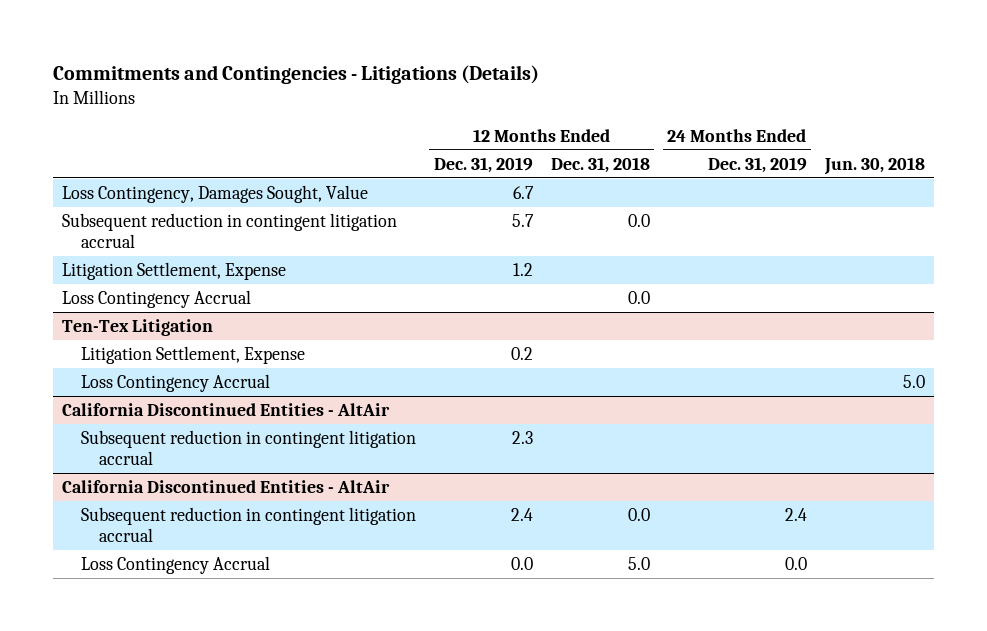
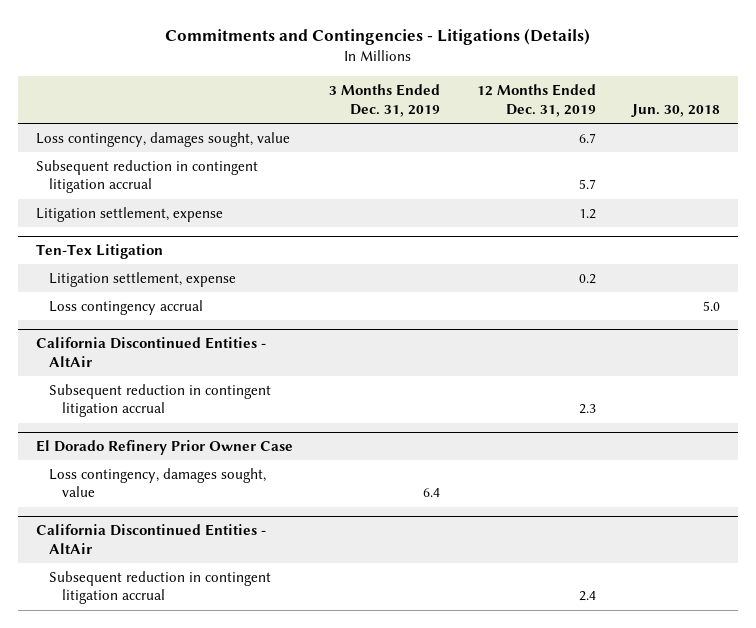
- | 12 Months Ended Dec. 31, 2019 | 12 Months Ended Dec. 31, 2018 | 24 Months Ended Dec. 31, 2019 | Jun. 30, 2018
+ | 3 Months Ended Dec. 31, 2019 | 12 Months Ended Dec. 31, 2019 | Jun. 30, 2018
- Loss Contingency, Damages Sought, Value | 6.7 | | |
+ Loss contingency, damages sought, value | | 6.7 |
- Litigation Settlement, Expense | 1.2 | | |
- Loss Contingency Accrual | | 0.0 | |
+ Litigation settlement, expense | | 1.2 |
@ Ten-Tex Litigation
- Litigation Settlement, Expense | 0.2 | | |
- Loss Contingency Accrual | | | | 5.0
+ Litigation settlement, expense | | 0.2 |
+ Loss contingency accrual | | | 5.0
+ El Dorado Refinery Prior Owner Case
+ Loss contingency, damages sought, value | 6.4 | |
@ California Discontinued Entities - AltAir
- Loss Contingency Accrual | 0.0 | 5.0 | 0.0 |

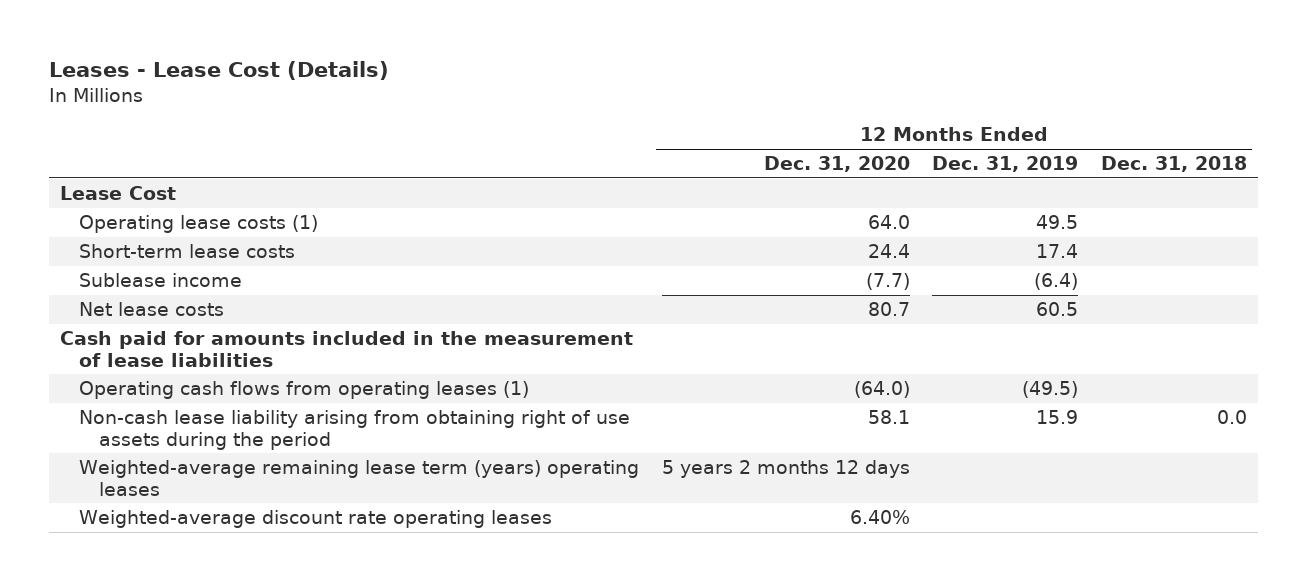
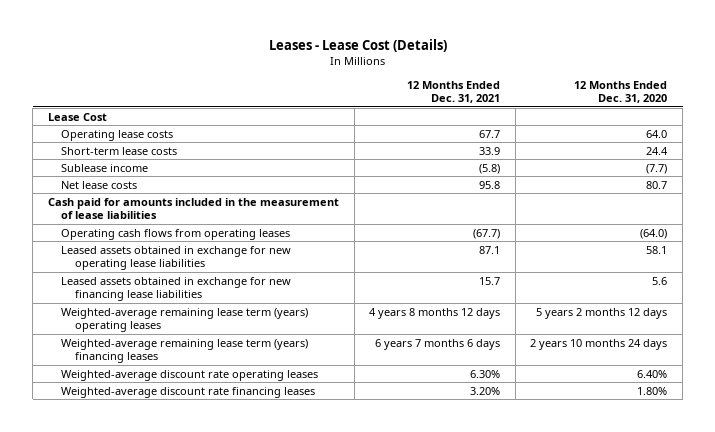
- | 12 Months Ended Dec. 31, 2020 | 12 Months Ended Dec. 31, 2019 | 12 Months Ended Dec. 31, 2018
+ | 12 Months Ended Dec. 31, 2021 | 12 Months Ended Dec. 31, 2020
- Operating lease costs (1) | 64.0 | 49.5 |
+ Operating lease costs | 67.7 | 64.0
- Operating cash flows from operating leases (1) | (64.0) | (49.5) |
- Non-cash lease liability arising from obtaining right of use assets during the period | 58.1 | 15.9 | 0.0
+ Operating cash flows from operating leases | (67.7) | (64.0)
+ Leased assets obtained in exchange for new operating lease liabilities | 87.1 | 58.1
+ Leased assets obtained in exchange for new financing lease liabilities | 15.7 | 5.6
+ Weighted-average remaining lease term (years) financing leases | 6 years 7 months 6 days | 2 years 10 months 24 days
+ Weighted-average discount rate financing leases | 3.20% | 1.80%

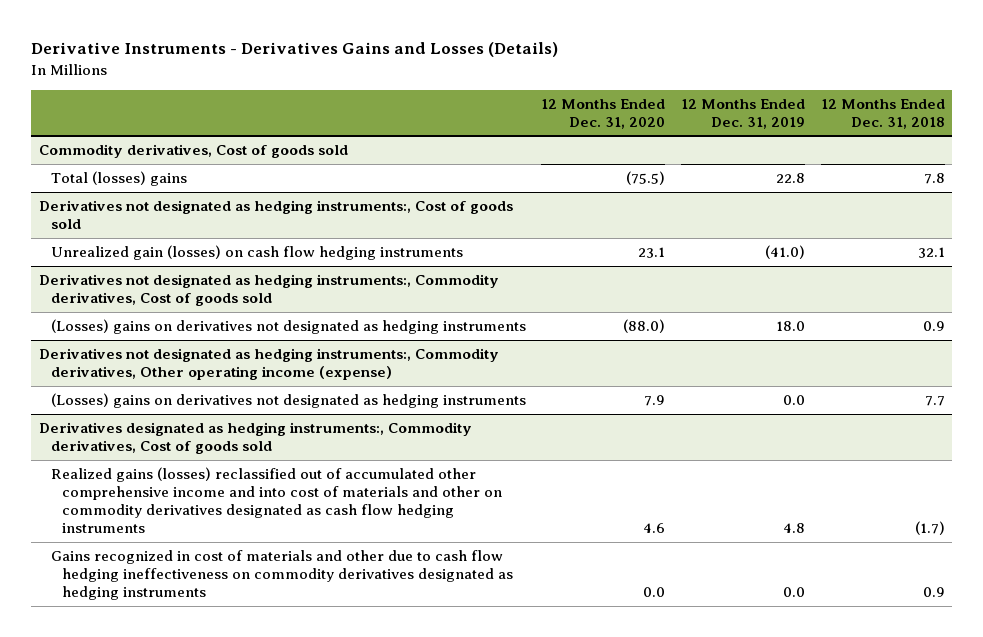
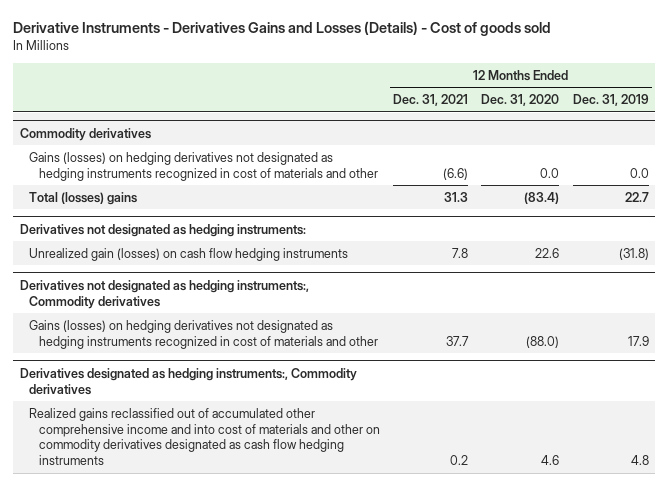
- Derivative Instruments - Derivatives Gains and Losses (Details)
+ Derivative Instruments - Derivatives Gains and Losses (Details) - Cost of goods sold
- | 12 Months Ended Dec. 31, 2020 | 12 Months Ended Dec. 31, 2019 | 12 Months Ended Dec. 31, 2018
+ | 12 Months Ended Dec. 31, 2021 | 12 Months Ended Dec. 31, 2020 | 12 Months Ended Dec. 31, 2019
- Commodity derivatives, Cost of goods sold
- Total (losses) gains | (75.5) | 22.8 | 7.8
- Derivatives not designated as hedging instruments:, Cost of goods sold
- Unrealized gain (losses) on cash flow hedging instruments | 23.1 | (41.0) | 32.1
- Derivatives not designated as hedging instruments:, Commodity derivatives, Cost of goods sold
- (Losses) gains on derivatives not designated as hedging instruments | (88.0) | 18.0 | 0.9
- Derivatives not designated as hedging instruments:, Commodity derivatives, Other operating income (expense)
- (Losses) gains on derivatives not designated as hedging instruments | 7.9 | 0.0 | 7.7
- Derivatives designated as hedging instruments:, Commodity derivatives, Cost of goods sold
- Realized gains (losses) reclassified out of accumulated other comprehensive income and into cost of materials and other on commodity derivatives designated as cash flow hedging instruments | 4.6 | 4.8 | (1.7)
- Gains recognized in cost of materials and other due to cash flow hedging ineffectiveness on commodity derivatives designated as hedging instruments | 0.0 | 0.0 | 0.9
+ Commodity derivatives
+ Gains (losses) on hedging derivatives not designated as hedging instruments recognized in cost of materials and other | (6.6) | 0.0 | 0.0
+ Total (losses) gains | 31.3 | (83.4) | 22.7
+ Derivatives not designated as hedging instruments:
+ Unrealized gain (losses) on cash flow hedging instruments | 7.8 | 22.6 | (31.8)
+ Derivatives not designated as hedging instruments:, Commodity derivatives
+ Gains (losses) on hedging derivatives not designated as hedging instruments recognized in cost of materials and other | 37.7 | (88.0) | 17.9
+ Derivatives designated as hedging instruments:, Commodity derivatives
+ Realized gains reclassified out of accumulated other comprehensive income and into cost of materials and other on commodity derivatives designated as cash flow hedging instruments | 0.2 | 4.6 | 4.8

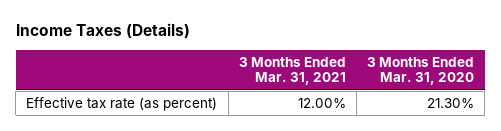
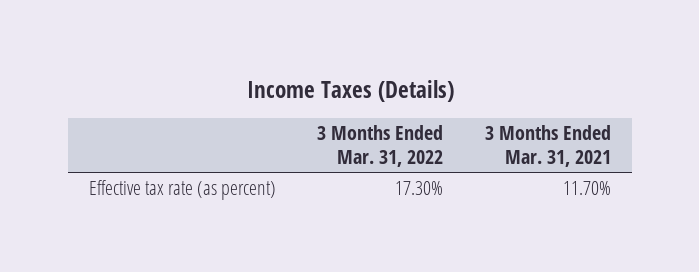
- | 3 Months Ended Mar. 31, 2021 | 3 Months Ended Mar. 31, 2020
+ | 3 Months Ended Mar. 31, 2022 | 3 Months Ended Mar. 31, 2021
- Effective tax rate (as percent) | 12.00% | 21.30%
+ Effective tax rate (as percent) | 17.30% | 11.70%

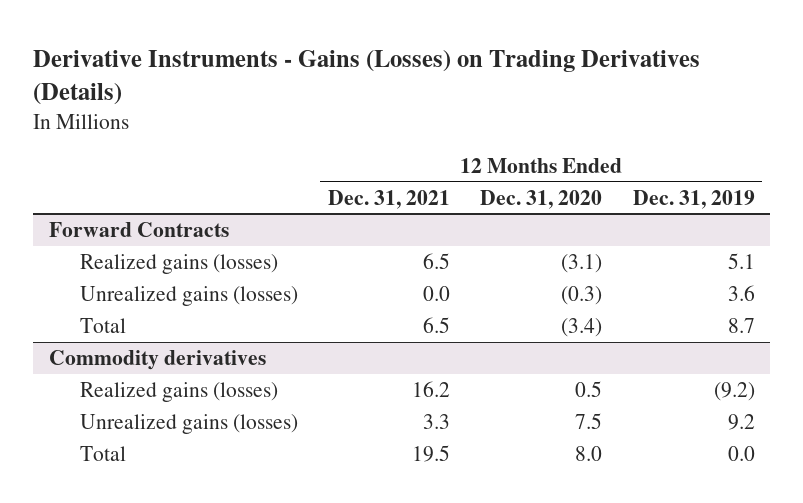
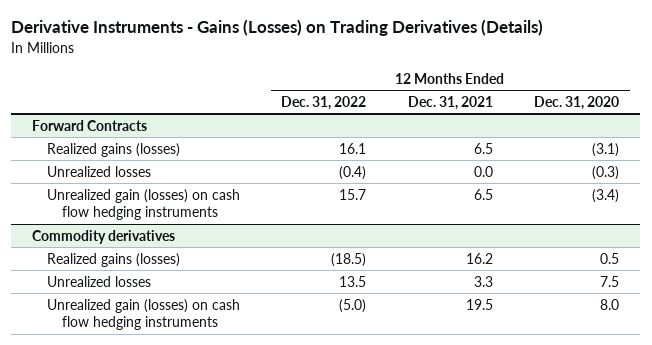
- | 12 Months Ended Dec. 31, 2021 | 12 Months Ended Dec. 31, 2020 | 12 Months Ended Dec. 31, 2019
+ | 12 Months Ended Dec. 31, 2022 | 12 Months Ended Dec. 31, 2021 | 12 Months Ended Dec. 31, 2020
@ Forward Contracts
- Unrealized gains (losses) | 0.0 | (0.3) | 3.6
- Total | 6.5 | (3.4) | 8.7
+ Unrealized losses | (0.4) | 0.0 | (0.3)
+ Unrealized gain (losses) on cash flow hedging instruments | 15.7 | 6.5 | (3.4)
@ Commodity derivatives
- Unrealized gains (losses) | 3.3 | 7.5 | 9.2
- Total | 19.5 | 8.0 | 0.0
+ Unrealized losses | 13.5 | 3.3 | 7.5
+ Unrealized gain (losses) on cash flow hedging instruments | (5.0) | 19.5 | 8.0

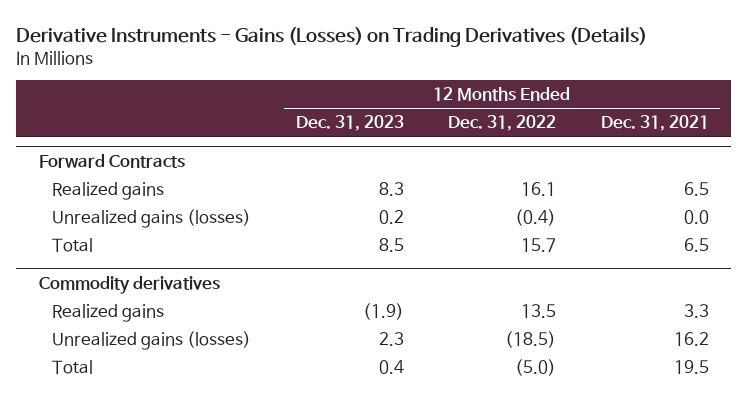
- | 12 Months Ended Dec. 31, 2022 | 12 Months Ended Dec. 31, 2021 | 12 Months Ended Dec. 31, 2020
+ | 12 Months Ended Dec. 31, 2023 | 12 Months Ended Dec. 31, 2022 | 12 Months Ended Dec. 31, 2021
@ Forward Contracts
- Realized gains (losses) | 16.1 | 6.5 | (3.1)
- Unrealized losses | (0.4) | 0.0 | (0.3)
- Unrealized gain (losses) on cash flow hedging instruments | 15.7 | 6.5 | (3.4)
+ Realized gains | 8.3 | 16.1 | 6.5
+ Unrealized gains (losses) | 0.2 | (0.4) | 0.0
+ Total | 8.5 | 15.7 | 6.5
@ Commodity derivatives
- Realized gains (losses) | (18.5) | 16.2 | 0.5
- Unrealized losses | 13.5 | 3.3 | 7.5
- Unrealized gain (losses) on cash flow hedging instruments | (5.0) | 19.5 | 8.0
+ Realized gains | (1.9) | 13.5 | 3.3
+ Unrealized gains (losses) | 2.3 | (18.5) | 16.2
+ Total | 0.4 | (5.0) | 19.5

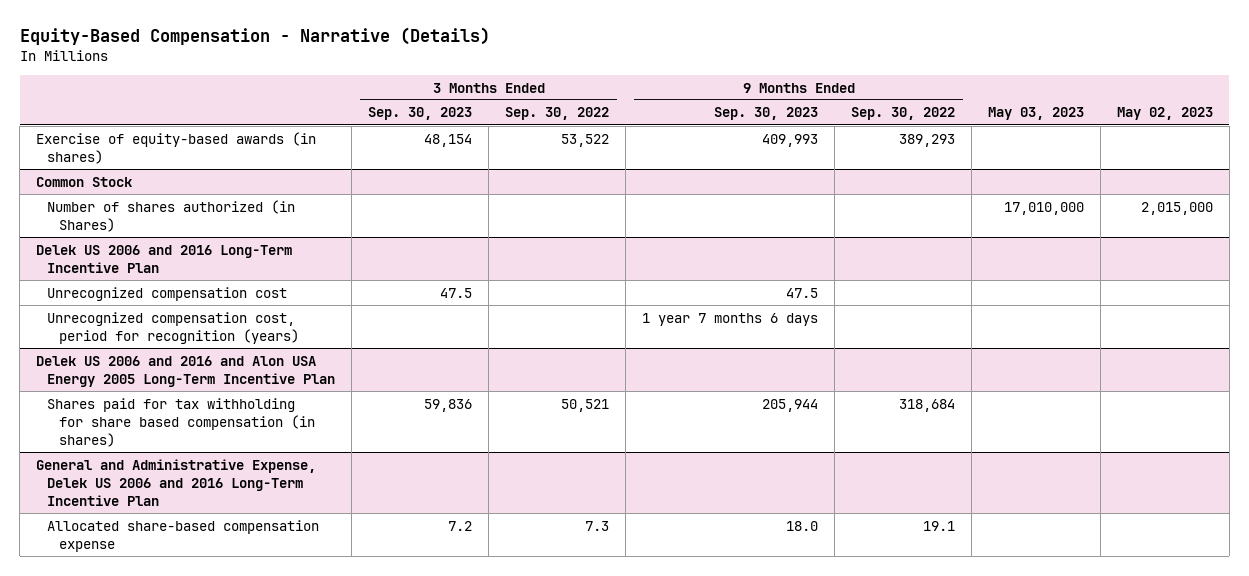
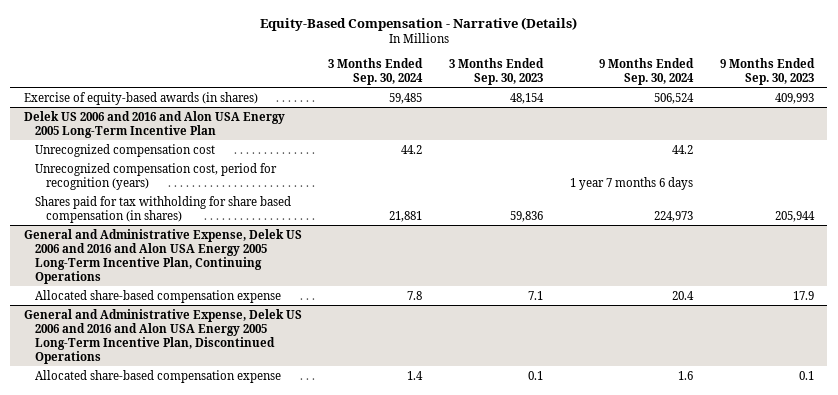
- | 3 Months Ended Sep. 30, 2023 | 3 Months Ended Sep. 30, 2022 | 9 Months Ended Sep. 30, 2023 | 9 Months Ended Sep. 30, 2022 | May 03, 2023 | May 02, 2023
+ | 3 Months Ended Sep. 30, 2024 | 3 Months Ended Sep. 30, 2023 | 9 Months Ended Sep. 30, 2024 | 9 Months Ended Sep. 30, 2023
- Common Stock
- Number of shares authorized (in Shares) | | | | | 17,010,000 | 2,015,000
- Delek US 2006 and 2016 Long-Term Incentive Plan
- Unrecognized compensation cost | 47.5 | | 47.5 | | |
- Unrecognized compensation cost, period for recognition (years) | | | 1 year 7 months 6 days | | |
@ Delek US 2006 and 2016 and Alon USA Energy 2005 Long-Term Incentive Plan
+ Unrecognized compensation cost | 44.2 | | 44.2 |
+ Unrecognized compensation cost, period for recognition (years) | | | 1 year 7 months 6 days |
- General and Administrative Expense, Delek US 2006 and 2016 Long-Term Incentive Plan
- Allocated share-based compensation expense | 7.2 | 7.3 | 18.0 | 19.1 | |
+ General and Administrative Expense, Delek US 2006 and 2016 and Alon USA Energy 2005 Long-Term Incentive Plan, Continuing Operations
+ Allocated share-based compensation expense | 7.8 | 7.1 | 20.4 | 17.9
+ General and Administrative Expense, Delek US 2006 and 2016 and Alon USA Energy 2005 Long-Term Incentive Plan, Discontinued Operations
+ Allocated share-based compensation expense | 1.4 | 0.1 | 1.6 | 0.1

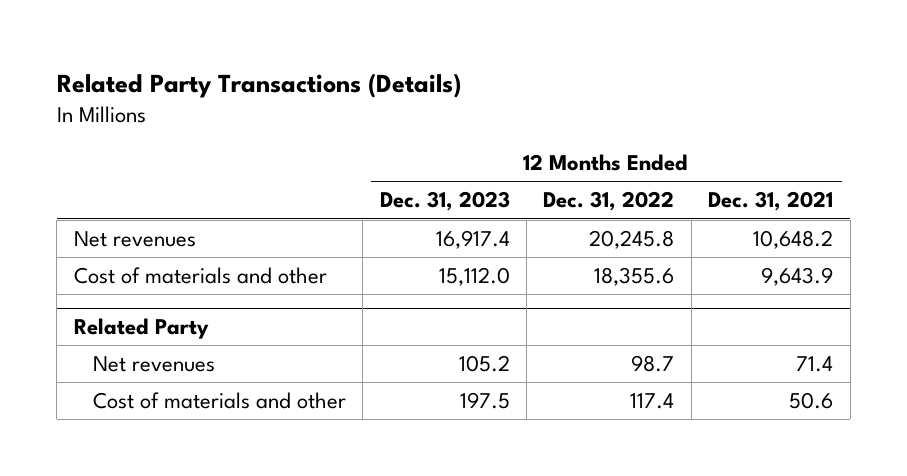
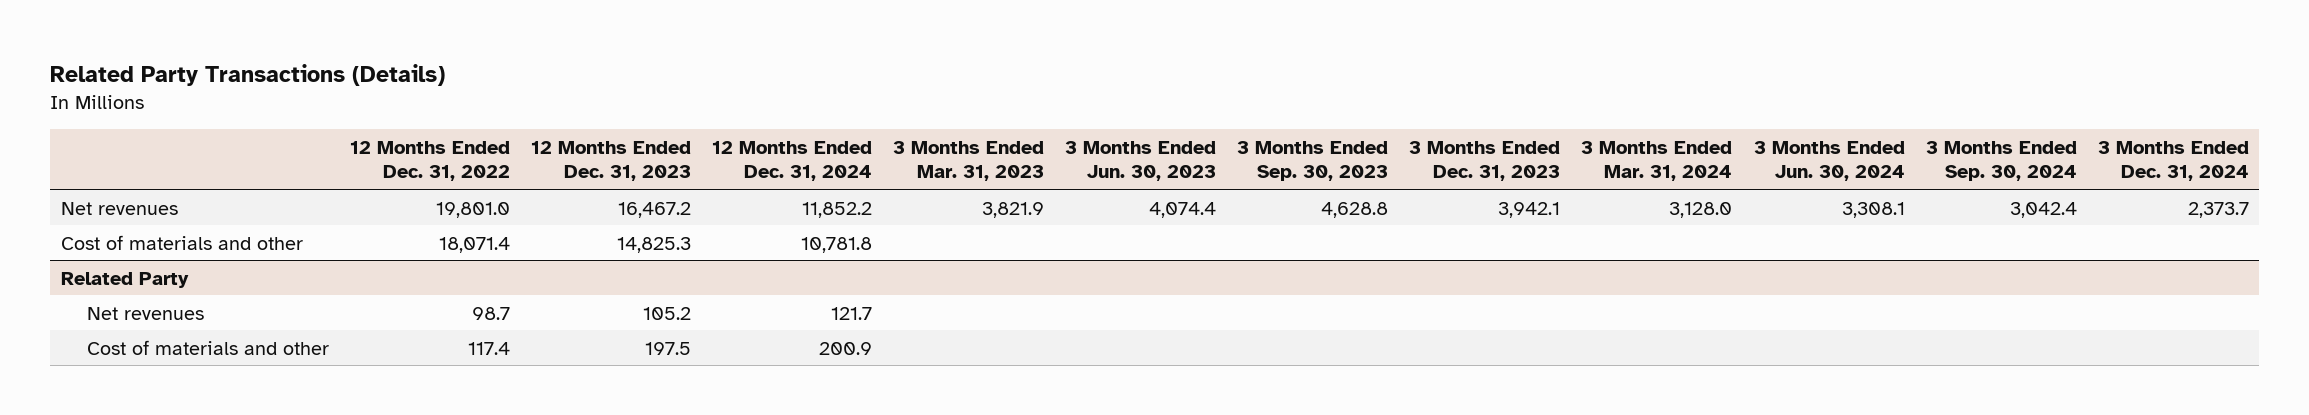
- | 12 Months Ended Dec. 31, 2023 | 12 Months Ended Dec. 31, 2022 | 12 Months Ended Dec. 31, 2021
+ | 12 Months Ended Dec. 31, 2022 | 12 Months Ended Dec. 31, 2023 | 12 Months Ended Dec. 31, 2024 | 3 Months Ended Mar. 31, 2023 | 3 Months Ended Jun. 30, 2023 | 3 Months Ended Sep. 30, 2023 | 3 Months Ended Dec. 31, 2023 | 3 Months Ended Mar. 31, 2024 | 3 Months Ended Jun. 30, 2024 | 3 Months Ended Sep. 30, 2024 | 3 Months Ended Dec. 31, 2024
- Net revenues | 16,917.4 | 20,245.8 | 10,648.2
- Cost of materials and other | 15,112.0 | 18,355.6 | 9,643.9
+ Net revenues | 19,801.0 | 16,467.2 | 11,852.2 | 3,821.9 | 4,074.4 | 4,628.8 | 3,942.1 | 3,128.0 | 3,308.1 | 3,042.4 | 2,373.7
+ Cost of materials and other | 18,071.4 | 14,825.3 | 10,781.8 | | | | | | | |

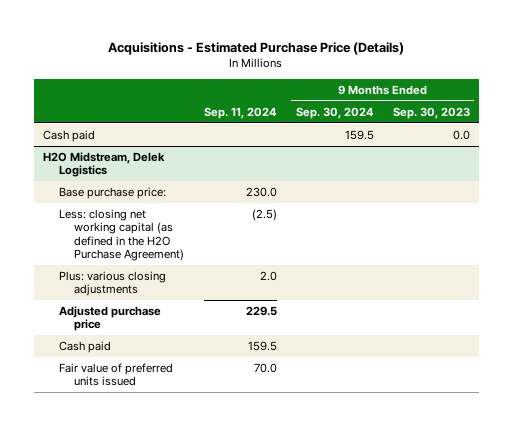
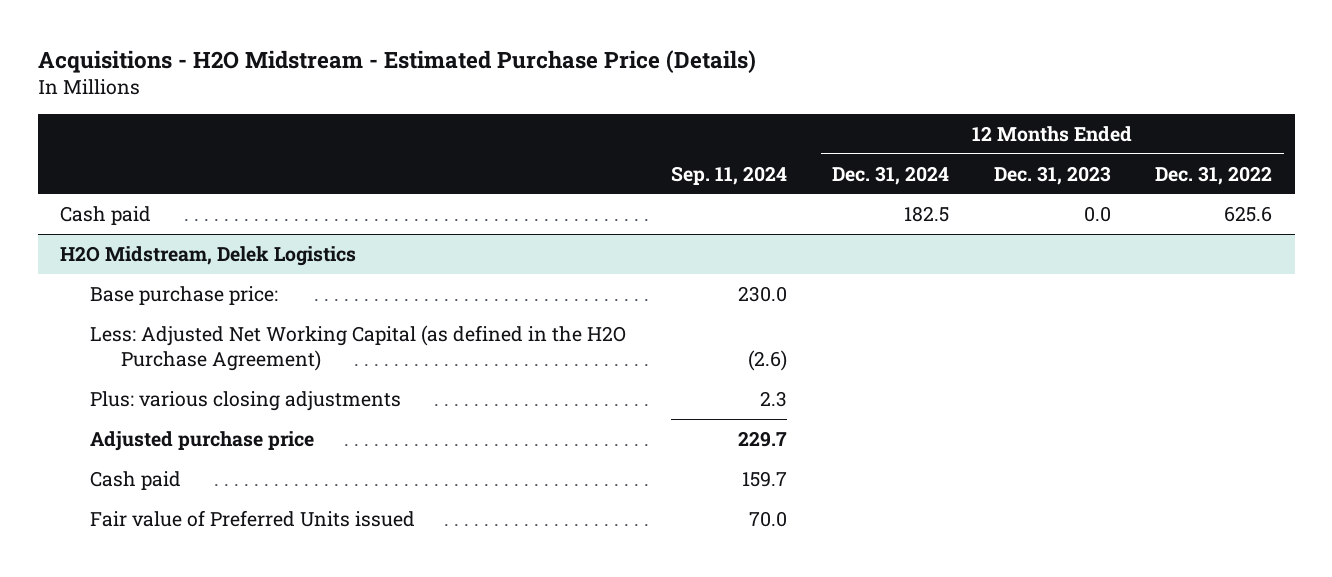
- Acquisitions - Estimated Purchase Price (Details)
+ Acquisitions - H2O Midstream - Estimated Purchase Price (Details)
- | Sep. 11, 2024 | 9 Months Ended Sep. 30, 2024 | 9 Months Ended Sep. 30, 2023
+ | Sep. 11, 2024 | 12 Months Ended Dec. 31, 2024 | 12 Months Ended Dec. 31, 2023 | 12 Months Ended Dec. 31, 2022
@ H2O Midstream, Delek Logistics
- Less: closing net working capital (as defined in the H2O Purchase Agreement) | (2.5) | |
- Plus: various closing adjustments | 2.0 | |
- Adjusted purchase price | 229.5 | |
- Cash paid | 159.5 | |
- Fair value of preferred units issued | 70.0 | |
+ Less: Adjusted Net Working Capital (as defined in the H2O Purchase Agreement) | (2.6) | | |
+ Plus: various closing adjustments | 2.3 | | |
+ Adjusted purchase price | 229.7 | | |
+ Cash paid | 159.7 | | |
+ Fair value of Preferred Units issued | 70.0 | | |

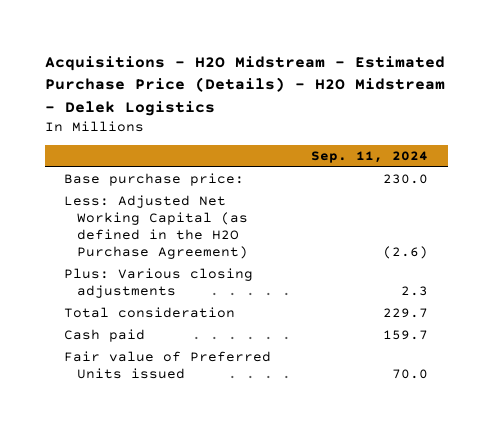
- Acquisitions - H2O Midstream - Estimated Purchase Price (Details)
+ Acquisitions - H2O Midstream - Estimated Purchase Price (Details) - H2O Midstream - Delek Logistics
- | Sep. 11, 2024 | 12 Months Ended Dec. 31, 2024 | 12 Months Ended Dec. 31, 2023 | 12 Months Ended Dec. 31, 2022
+ | Sep. 11, 2024
- Cash paid | | 182.5 | 0.0 | 625.6
- H2O Midstream, Delek Logistics
- Plus: various closing adjustments | 2.3 | | |
- Adjusted purchase price | 229.7 | | |
+ Plus: Various closing adjustments | 2.3
+ Total consideration | 229.7

